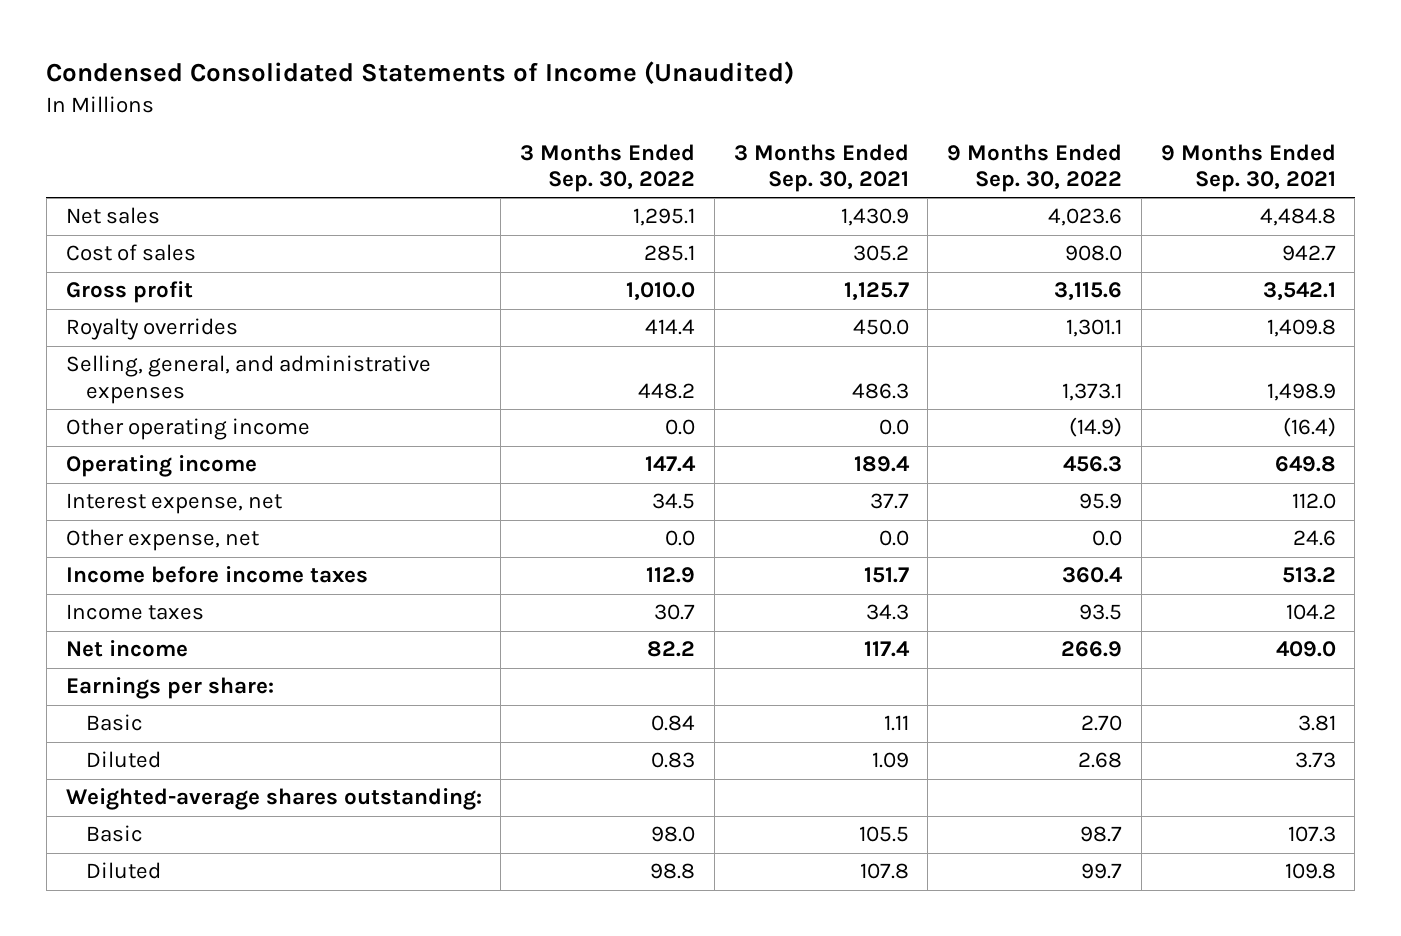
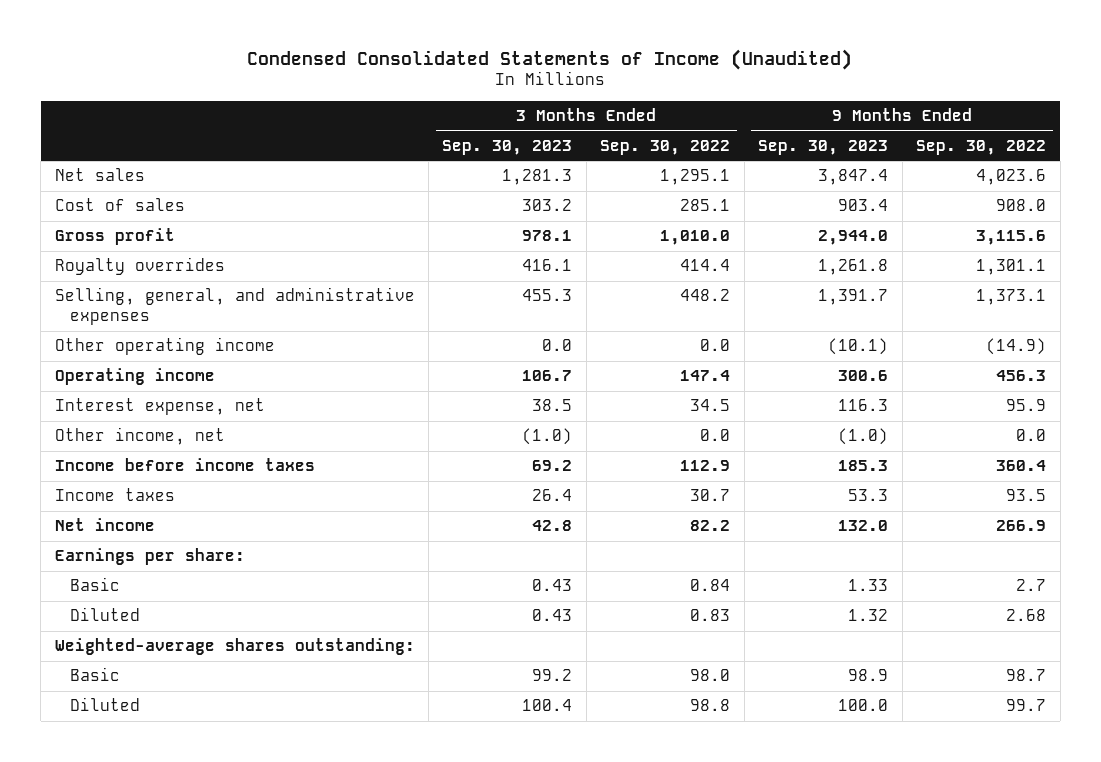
- | 3 Months Ended Sep. 30, 2022 | 3 Months Ended Sep. 30, 2021 | 9 Months Ended Sep. 30, 2022 | 9 Months Ended Sep. 30, 2021
+ | 3 Months Ended Sep. 30, 2023 | 3 Months Ended Sep. 30, 2022 | 9 Months Ended Sep. 30, 2023 | 9 Months Ended Sep. 30, 2022
- Other expense, net | 0.0 | 0.0 | 0.0 | 24.6
+ Other income, net | (1.0) | 0.0 | (1.0) | 0.0
- Basic | 0.84 | 1.11 | 2.70 | 3.81
+ Basic | 0.43 | 0.84 | 1.33 | 2.7

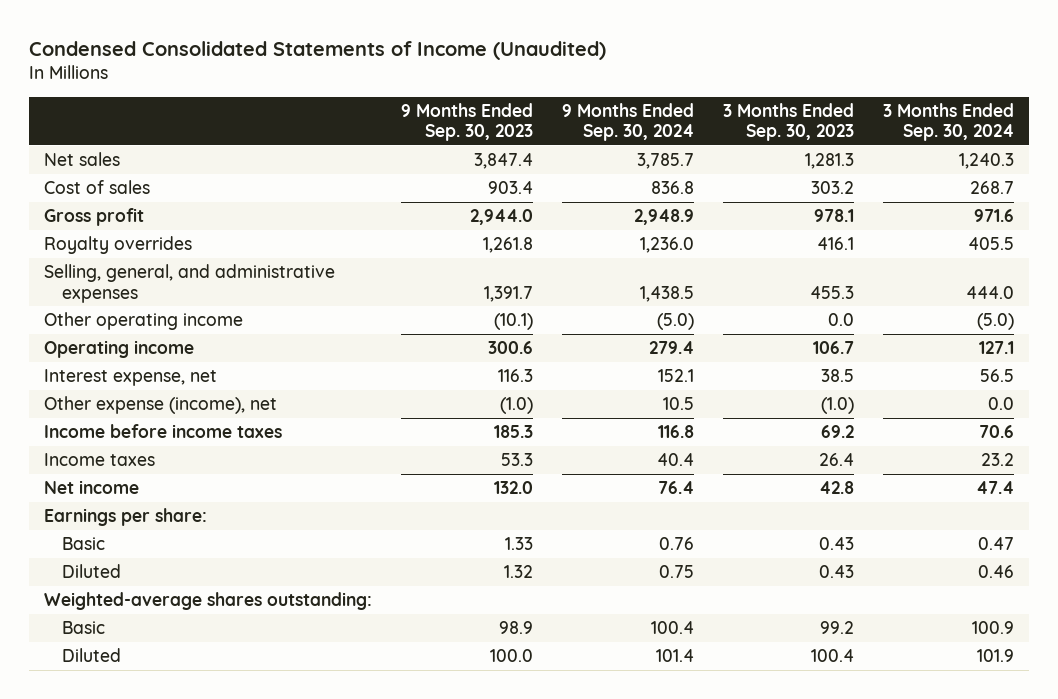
- | 3 Months Ended Sep. 30, 2023 | 3 Months Ended Sep. 30, 2022 | 9 Months Ended Sep. 30, 2023 | 9 Months Ended Sep. 30, 2022
+ | 9 Months Ended Sep. 30, 2023 | 9 Months Ended Sep. 30, 2024 | 3 Months Ended Sep. 30, 2023 | 3 Months Ended Sep. 30, 2024
- Other income, net | (1.0) | 0.0 | (1.0) | 0.0
+ Other expense (income), net | (1.0) | 10.5 | (1.0) | 0.0

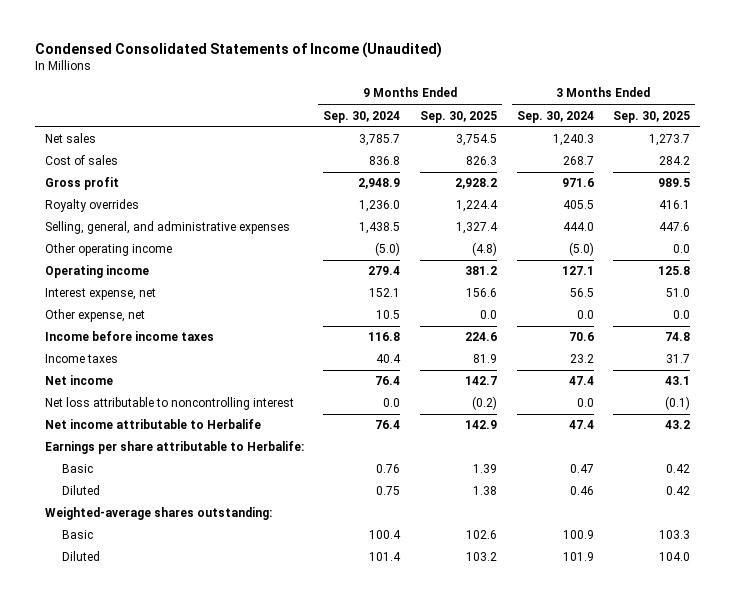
- | 9 Months Ended Sep. 30, 2023 | 9 Months Ended Sep. 30, 2024 | 3 Months Ended Sep. 30, 2023 | 3 Months Ended Sep. 30, 2024
+ | 9 Months Ended Sep. 30, 2024 | 9 Months Ended Sep. 30, 2025 | 3 Months Ended Sep. 30, 2024 | 3 Months Ended Sep. 30, 2025
- Other expense (income), net | (1.0) | 10.5 | (1.0) | 0.0
+ Other expense, net | 10.5 | 0.0 | 0.0 | 0.0
- Earnings per share:
+ Net loss attributable to noncontrolling interest | 0.0 | (0.2) | 0.0 | (0.1)
+ Net income attributable to Herbalife | 76.4 | 142.9 | 47.4 | 43.2
+ Earnings per share attributable to Herbalife:

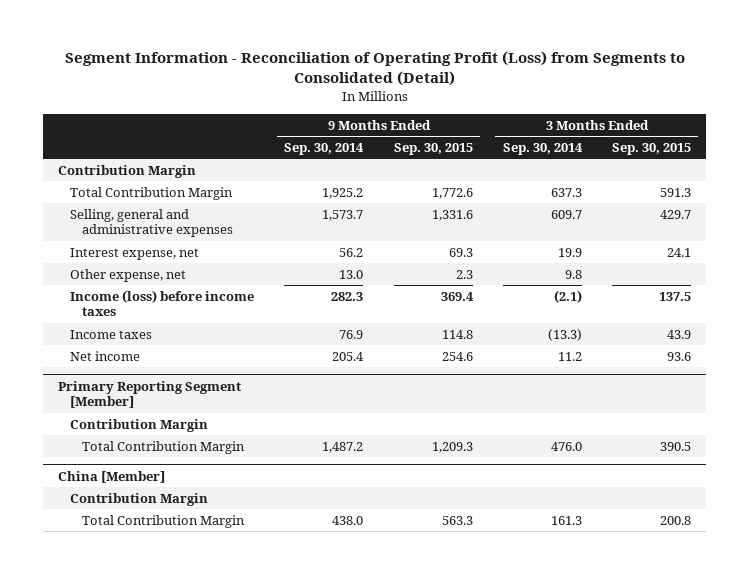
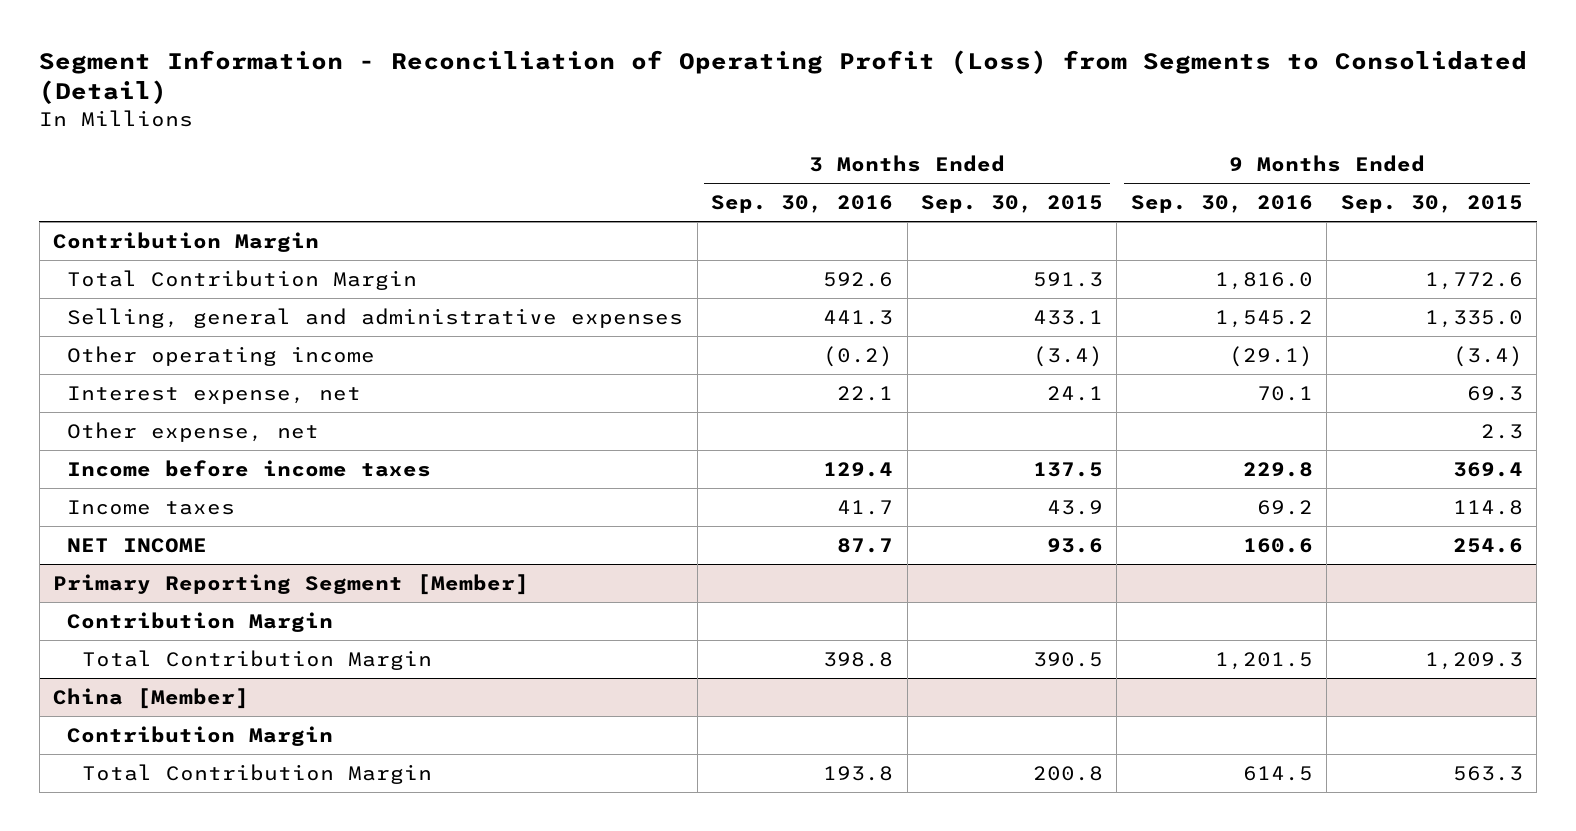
- | 9 Months Ended Sep. 30, 2014 | 9 Months Ended Sep. 30, 2015 | 3 Months Ended Sep. 30, 2014 | 3 Months Ended Sep. 30, 2015
+ | 3 Months Ended Sep. 30, 2016 | 3 Months Ended Sep. 30, 2015 | 9 Months Ended Sep. 30, 2016 | 9 Months Ended Sep. 30, 2015
- Selling, general and administrative expenses | 1,573.7 | 1,331.6 | 609.7 | 429.7
+ Selling, general and administrative expenses | 441.3 | 433.1 | 1,545.2 | 1,335.0
+ Other operating income | (0.2) | (3.4) | (29.1) | (3.4)
- Income (loss) before income taxes | 282.3 | 369.4 | (2.1) | 137.5
+ Income before income taxes | 129.4 | 137.5 | 229.8 | 369.4
- Net income | 205.4 | 254.6 | 11.2 | 93.6
+ NET INCOME | 87.7 | 93.6 | 160.6 | 254.6

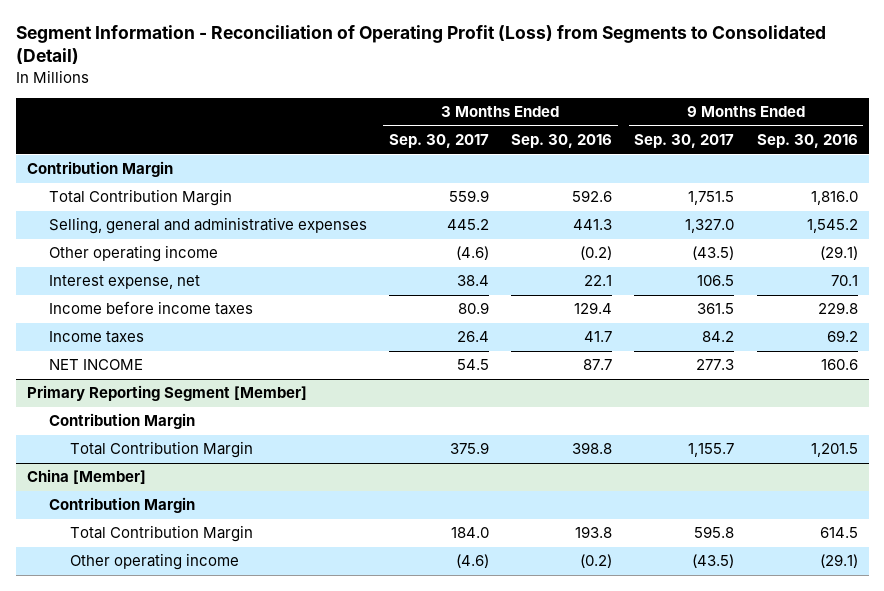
- | 3 Months Ended Sep. 30, 2016 | 3 Months Ended Sep. 30, 2015 | 9 Months Ended Sep. 30, 2016 | 9 Months Ended Sep. 30, 2015
+ | 3 Months Ended Sep. 30, 2017 | 3 Months Ended Sep. 30, 2016 | 9 Months Ended Sep. 30, 2017 | 9 Months Ended Sep. 30, 2016
- Other expense, net | | | | 2.3
@ China [Member]
+ Other operating income | (4.6) | (0.2) | (43.5) | (29.1)

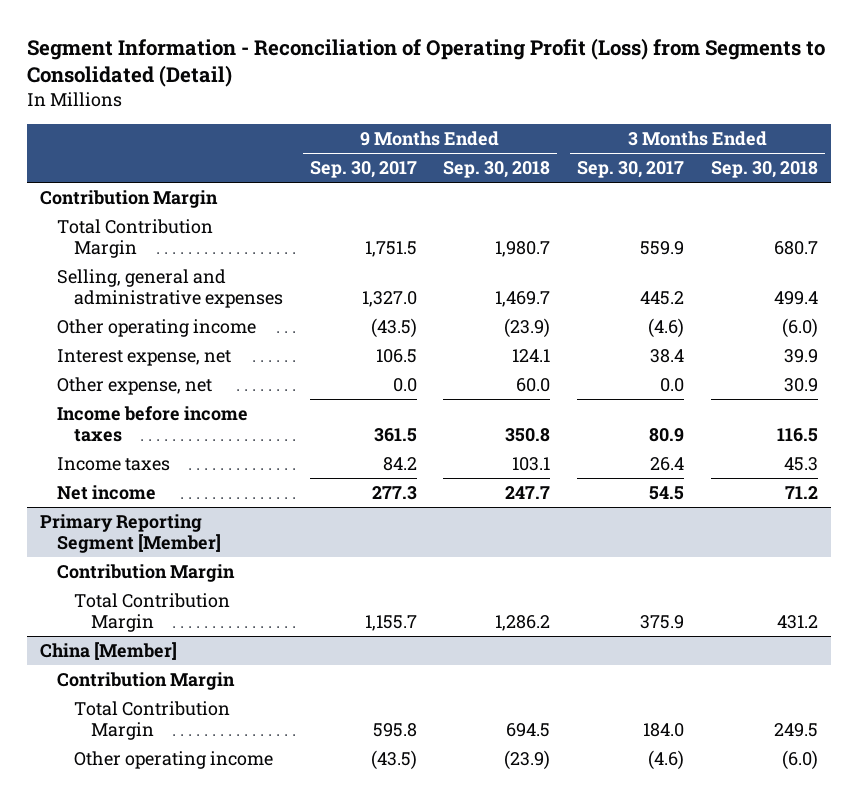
- | 3 Months Ended Sep. 30, 2017 | 3 Months Ended Sep. 30, 2016 | 9 Months Ended Sep. 30, 2017 | 9 Months Ended Sep. 30, 2016
+ | 9 Months Ended Sep. 30, 2017 | 9 Months Ended Sep. 30, 2018 | 3 Months Ended Sep. 30, 2017 | 3 Months Ended Sep. 30, 2018
+ Other expense, net | 0.0 | 60.0 | 0.0 | 30.9
- NET INCOME | 54.5 | 87.7 | 277.3 | 160.6
+ Net income | 277.3 | 247.7 | 54.5 | 71.2

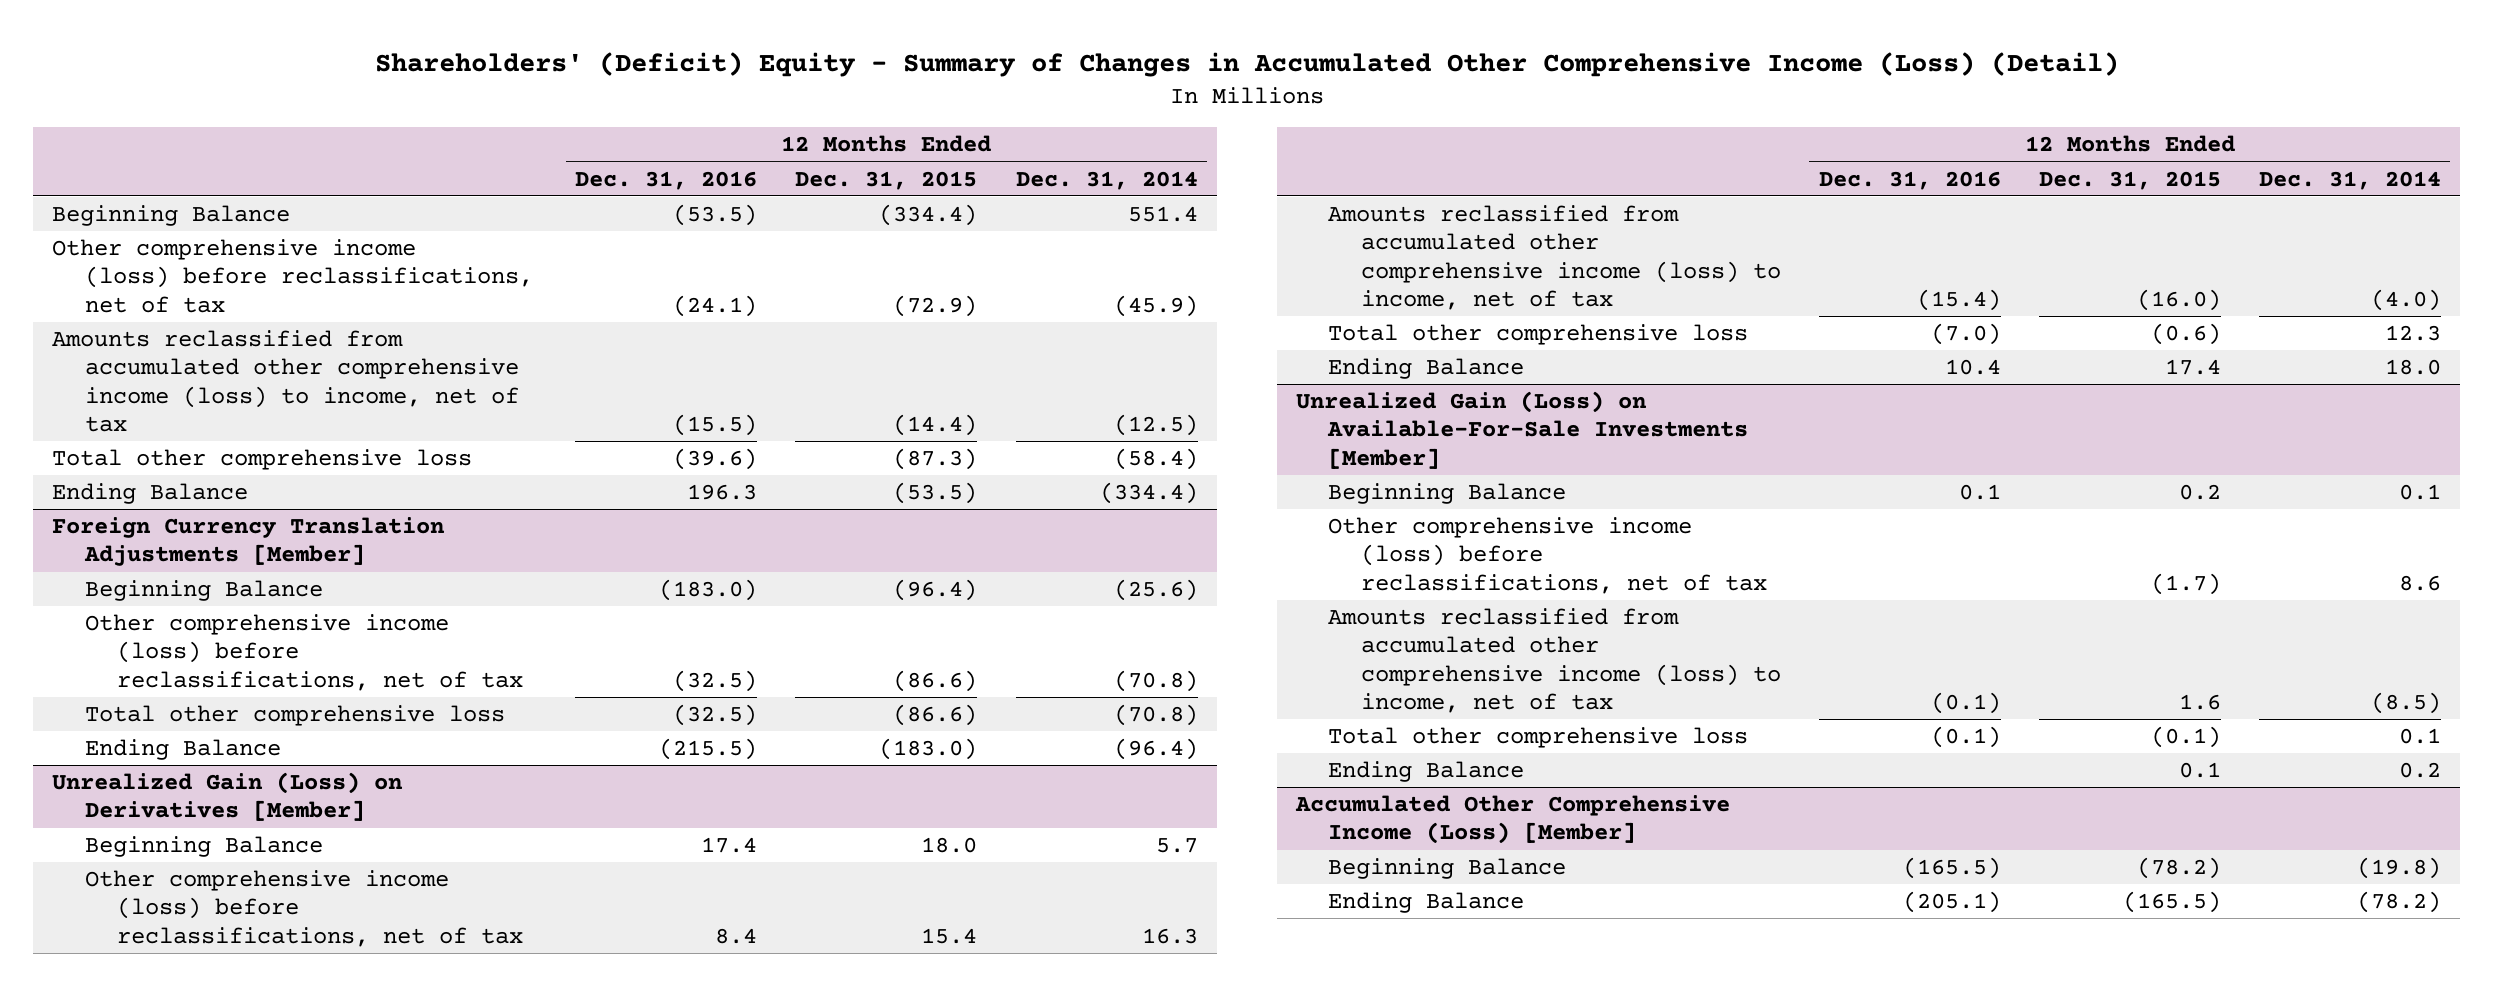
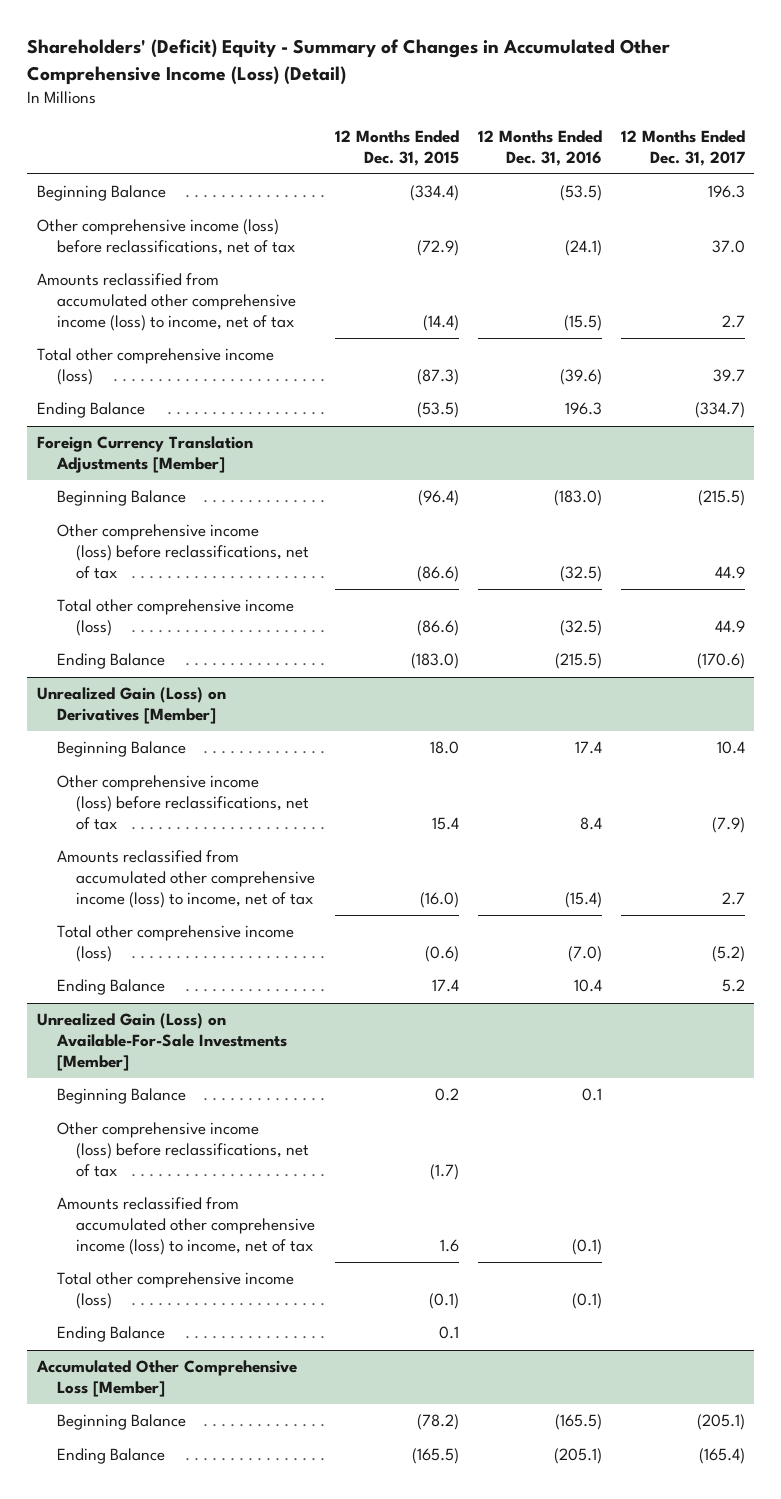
- | 12 Months Ended Dec. 31, 2016 | 12 Months Ended Dec. 31, 2015 | 12 Months Ended Dec. 31, 2014
+ | 12 Months Ended Dec. 31, 2015 | 12 Months Ended Dec. 31, 2016 | 12 Months Ended Dec. 31, 2017
- Total other comprehensive loss | (39.6) | (87.3) | (58.4)
+ Total other comprehensive income (loss) | (87.3) | (39.6) | 39.7
@ Foreign Currency Translation Adjustments [Member]
- Total other comprehensive loss | (32.5) | (86.6) | (70.8)
+ Total other comprehensive income (loss) | (86.6) | (32.5) | 44.9
@ Unrealized Gain (Loss) on Derivatives [Member]
- Total other comprehensive loss | (7.0) | (0.6) | 12.3
+ Total other comprehensive income (loss) | (0.6) | (7.0) | (5.2)
@ Unrealized Gain (Loss) on Available-For-Sale Investments [Member]
- Total other comprehensive loss | (0.1) | (0.1) | 0.1
+ Total other comprehensive income (loss) | (0.1) | (0.1) |
- Accumulated Other Comprehensive Income (Loss) [Member]
+ Accumulated Other Comprehensive Loss [Member]

